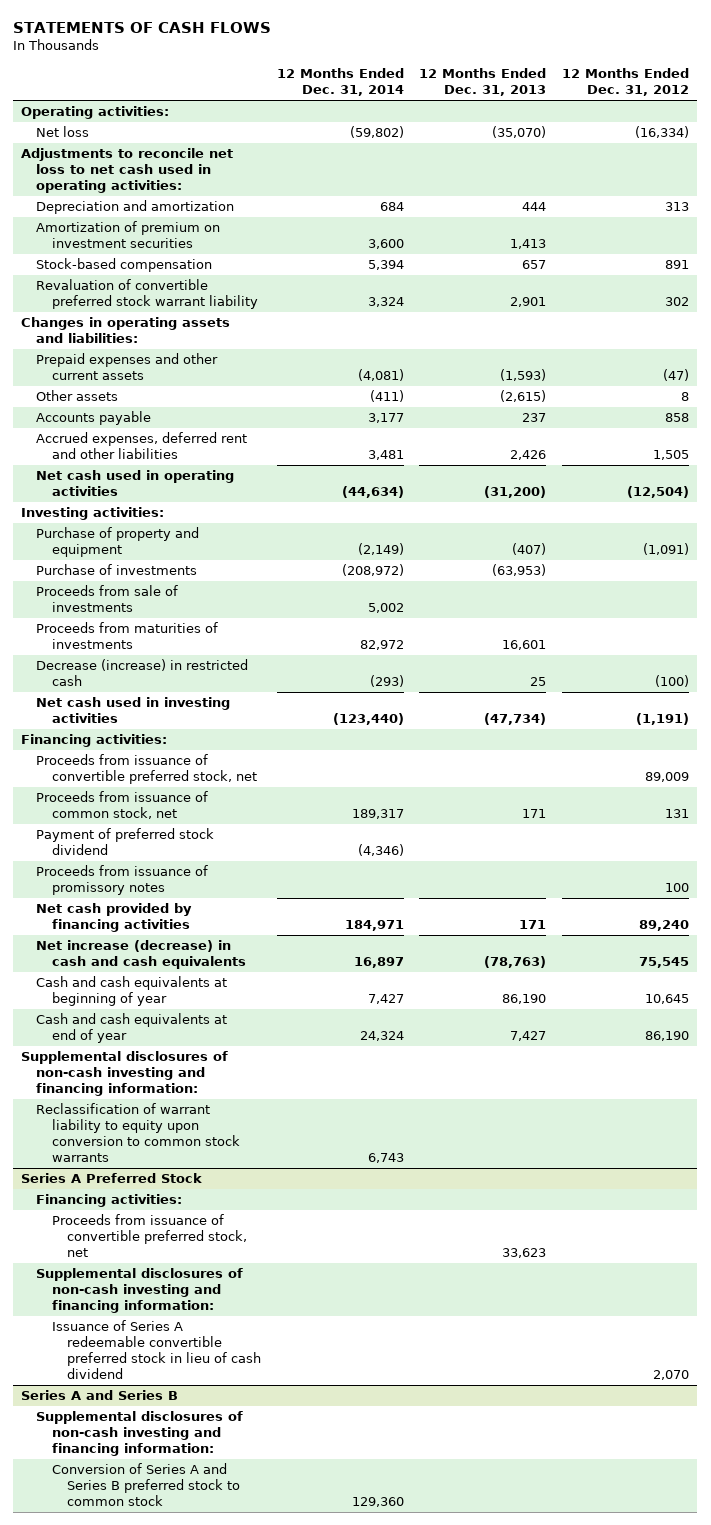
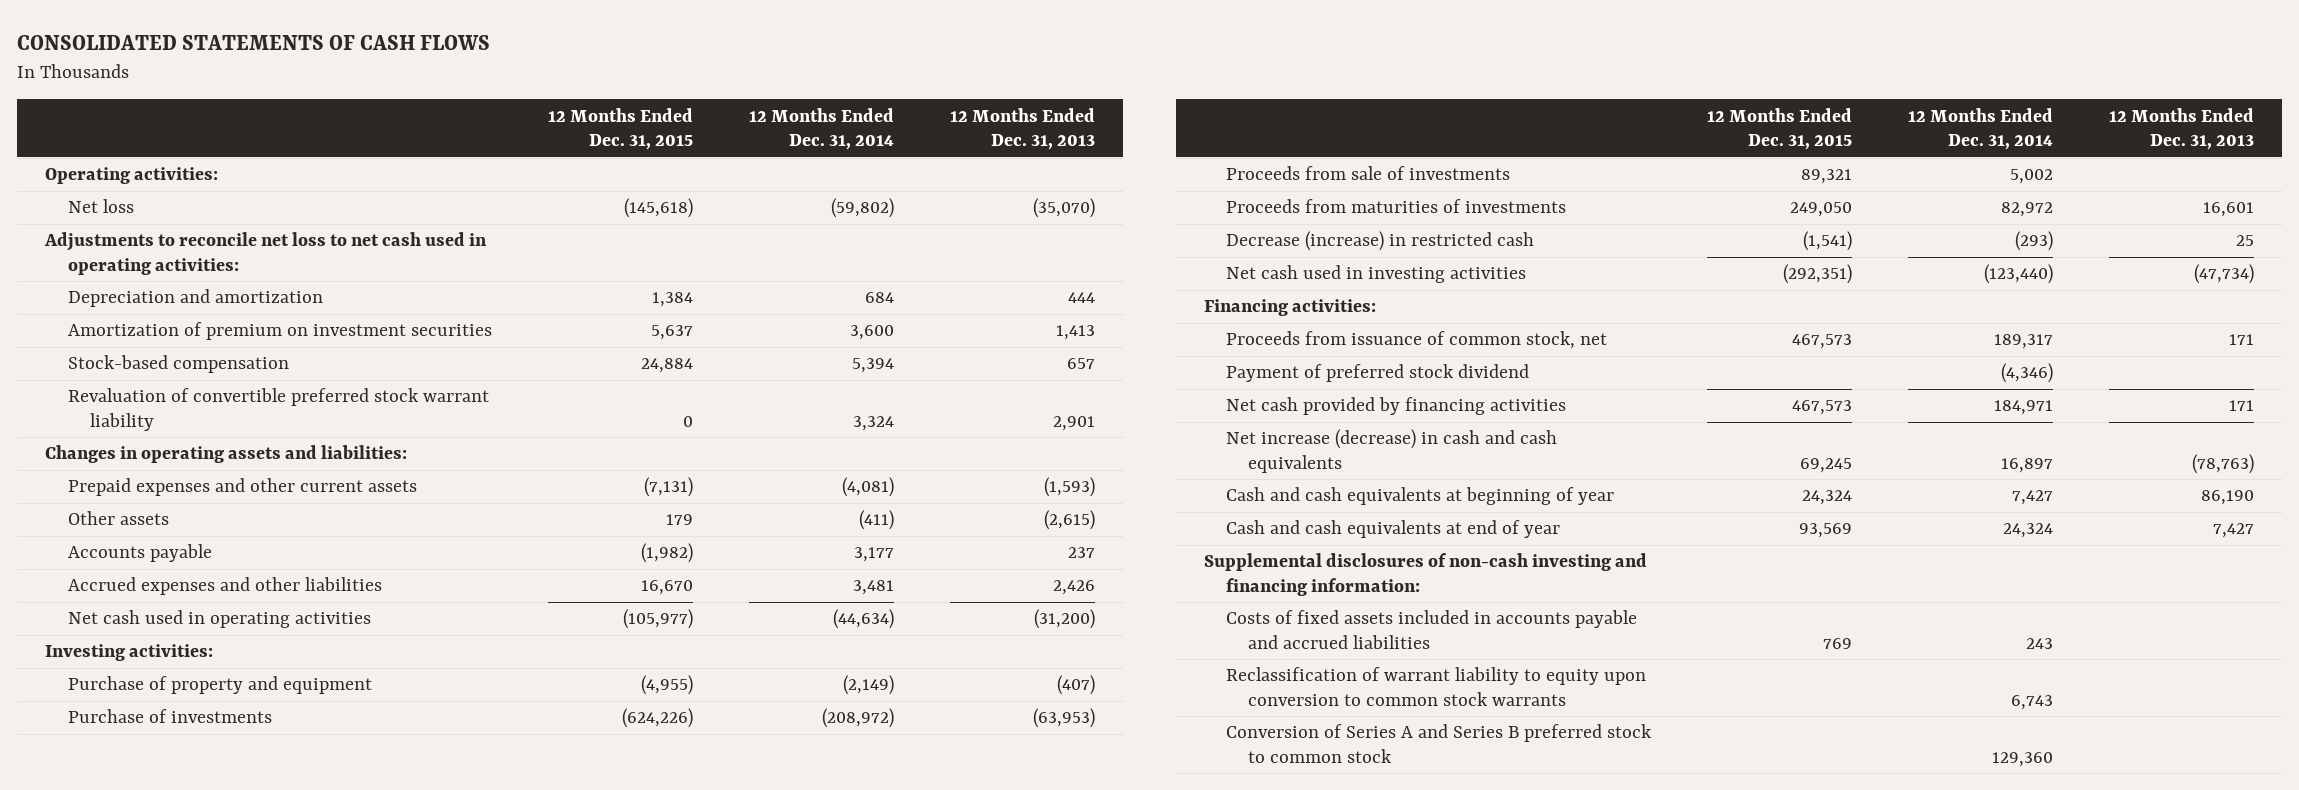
- STATEMENTS OF CASH FLOWS
+ CONSOLIDATED STATEMENTS OF CASH FLOWS
- | 12 Months Ended Dec. 31, 2014 | 12 Months Ended Dec. 31, 2013 | 12 Months Ended Dec. 31, 2012
+ | 12 Months Ended Dec. 31, 2015 | 12 Months Ended Dec. 31, 2014 | 12 Months Ended Dec. 31, 2013
- Accrued expenses, deferred rent and other liabilities | 3,481 | 2,426 | 1,505
+ Accrued expenses and other liabilities | 16,670 | 3,481 | 2,426
- Proceeds from issuance of convertible preferred stock, net | | | 89,009
- Proceeds from issuance of promissory notes | | | 100
+ Costs of fixed assets included in accounts payable and accrued liabilities | 769 | 243 |
- Series A Preferred Stock
- Financing activities:
- Proceeds from issuance of convertible preferred stock, net | | 33,623 |
- Supplemental disclosures of non-cash investing and financing information:
- Issuance of Series A redeemable convertible preferred stock in lieu of cash dividend | | | 2,070
- Series A and Series B
- Supplemental disclosures of non-cash investing and financing information:

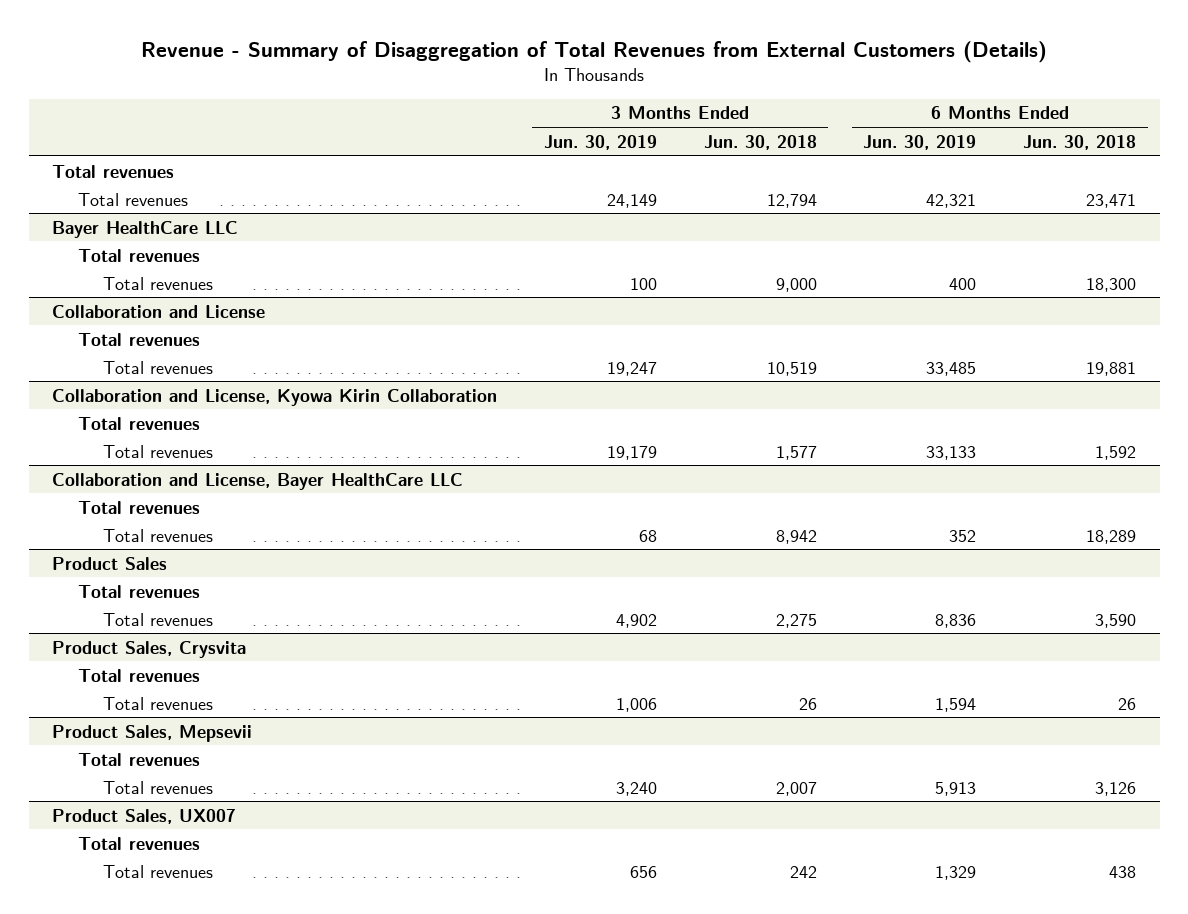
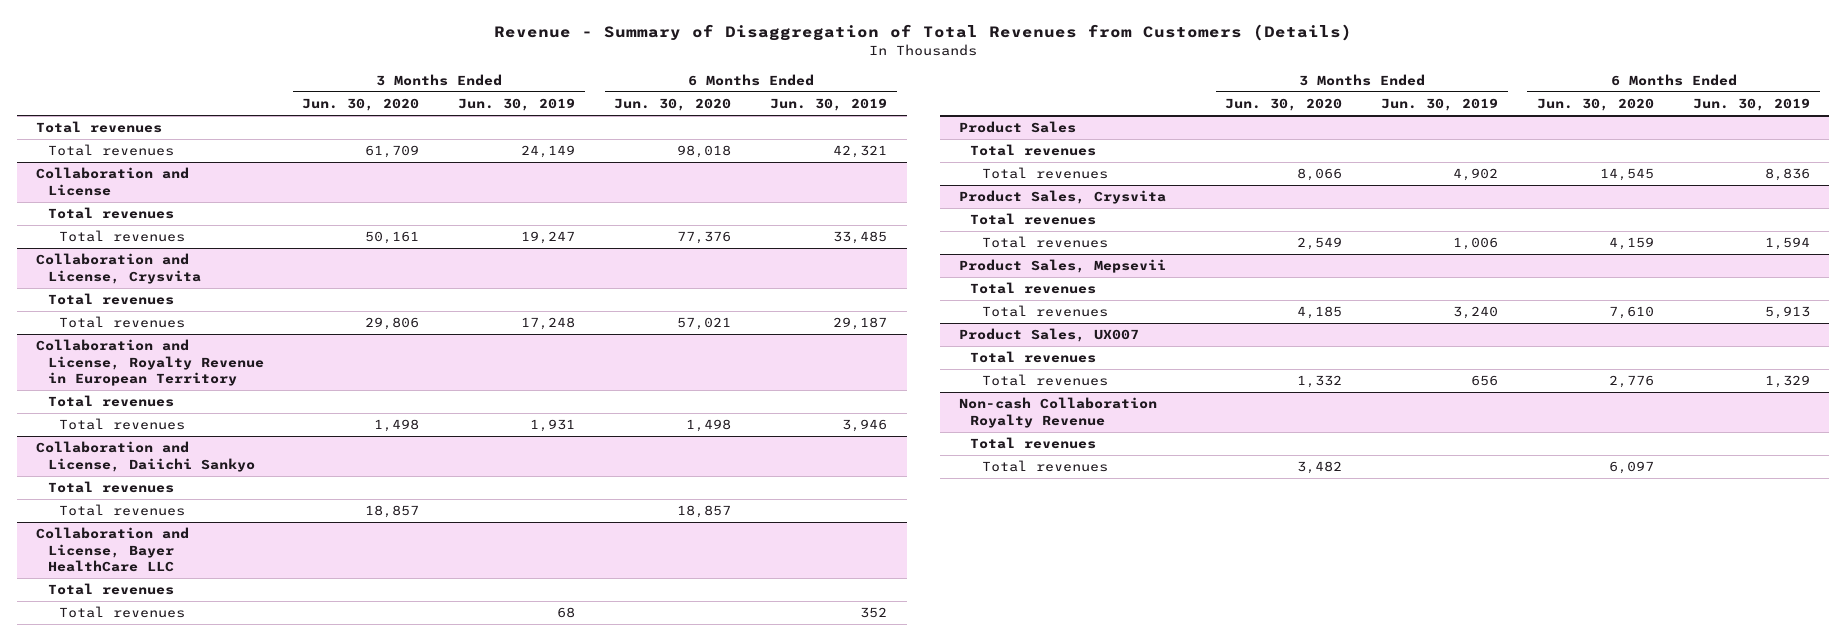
- Revenue - Summary of Disaggregation of Total Revenues from External Customers (Details)
+ Revenue - Summary of Disaggregation of Total Revenues from Customers (Details)
- | 3 Months Ended Jun. 30, 2019 | 3 Months Ended Jun. 30, 2018 | 6 Months Ended Jun. 30, 2019 | 6 Months Ended Jun. 30, 2018
+ | 3 Months Ended Jun. 30, 2020 | 3 Months Ended Jun. 30, 2019 | 6 Months Ended Jun. 30, 2020 | 6 Months Ended Jun. 30, 2019
- Bayer HealthCare LLC
- Total revenues
- Total revenues | 100 | 9,000 | 400 | 18,300
- Collaboration and License, Kyowa Kirin Collaboration
+ Collaboration and License, Crysvita
- Total revenues | 19,179 | 1,577 | 33,133 | 1,592
+ Total revenues | 29,806 | 17,248 | 57,021 | 29,187
+ Collaboration and License, Royalty Revenue in European Territory
+ Total revenues
+ Total revenues | 1,498 | 1,931 | 1,498 | 3,946
+ Collaboration and License, Daiichi Sankyo
+ Total revenues
+ Total revenues | 18,857 | | 18,857 |
+ Non-cash Collaboration Royalty Revenue
+ Total revenues
+ Total revenues | 3,482 | | 6,097 |

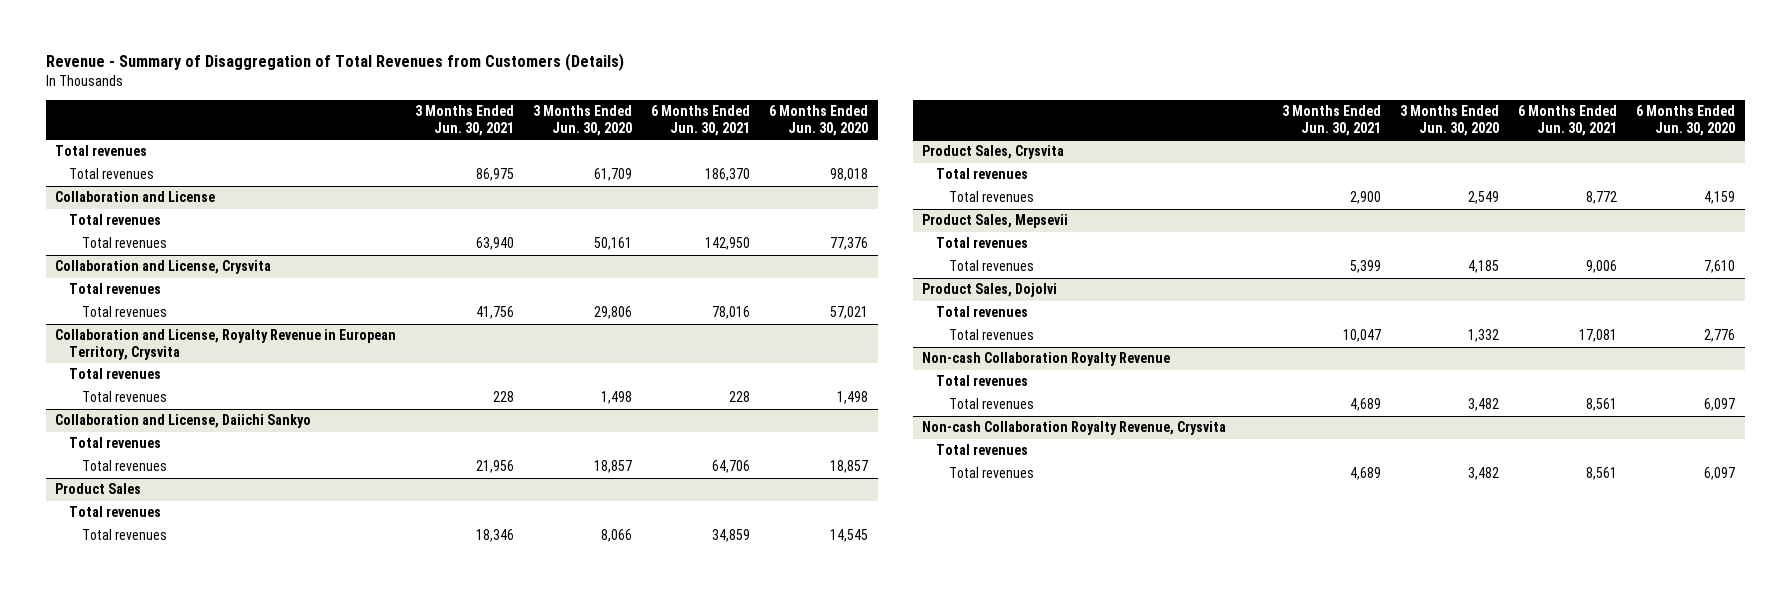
- | 3 Months Ended Jun. 30, 2020 | 3 Months Ended Jun. 30, 2019 | 6 Months Ended Jun. 30, 2020 | 6 Months Ended Jun. 30, 2019
+ | 3 Months Ended Jun. 30, 2021 | 3 Months Ended Jun. 30, 2020 | 6 Months Ended Jun. 30, 2021 | 6 Months Ended Jun. 30, 2020
- Collaboration and License, Royalty Revenue in European Territory
+ Collaboration and License, Royalty Revenue in European Territory, Crysvita
- Collaboration and License, Bayer HealthCare LLC
- Total revenues
- Total revenues | | 68 | | 352
- Product Sales, UX007
+ Product Sales, Dojolvi
+ Non-cash Collaboration Royalty Revenue, Crysvita
+ Total revenues
+ Total revenues | 4,689 | 3,482 | 8,561 | 6,097

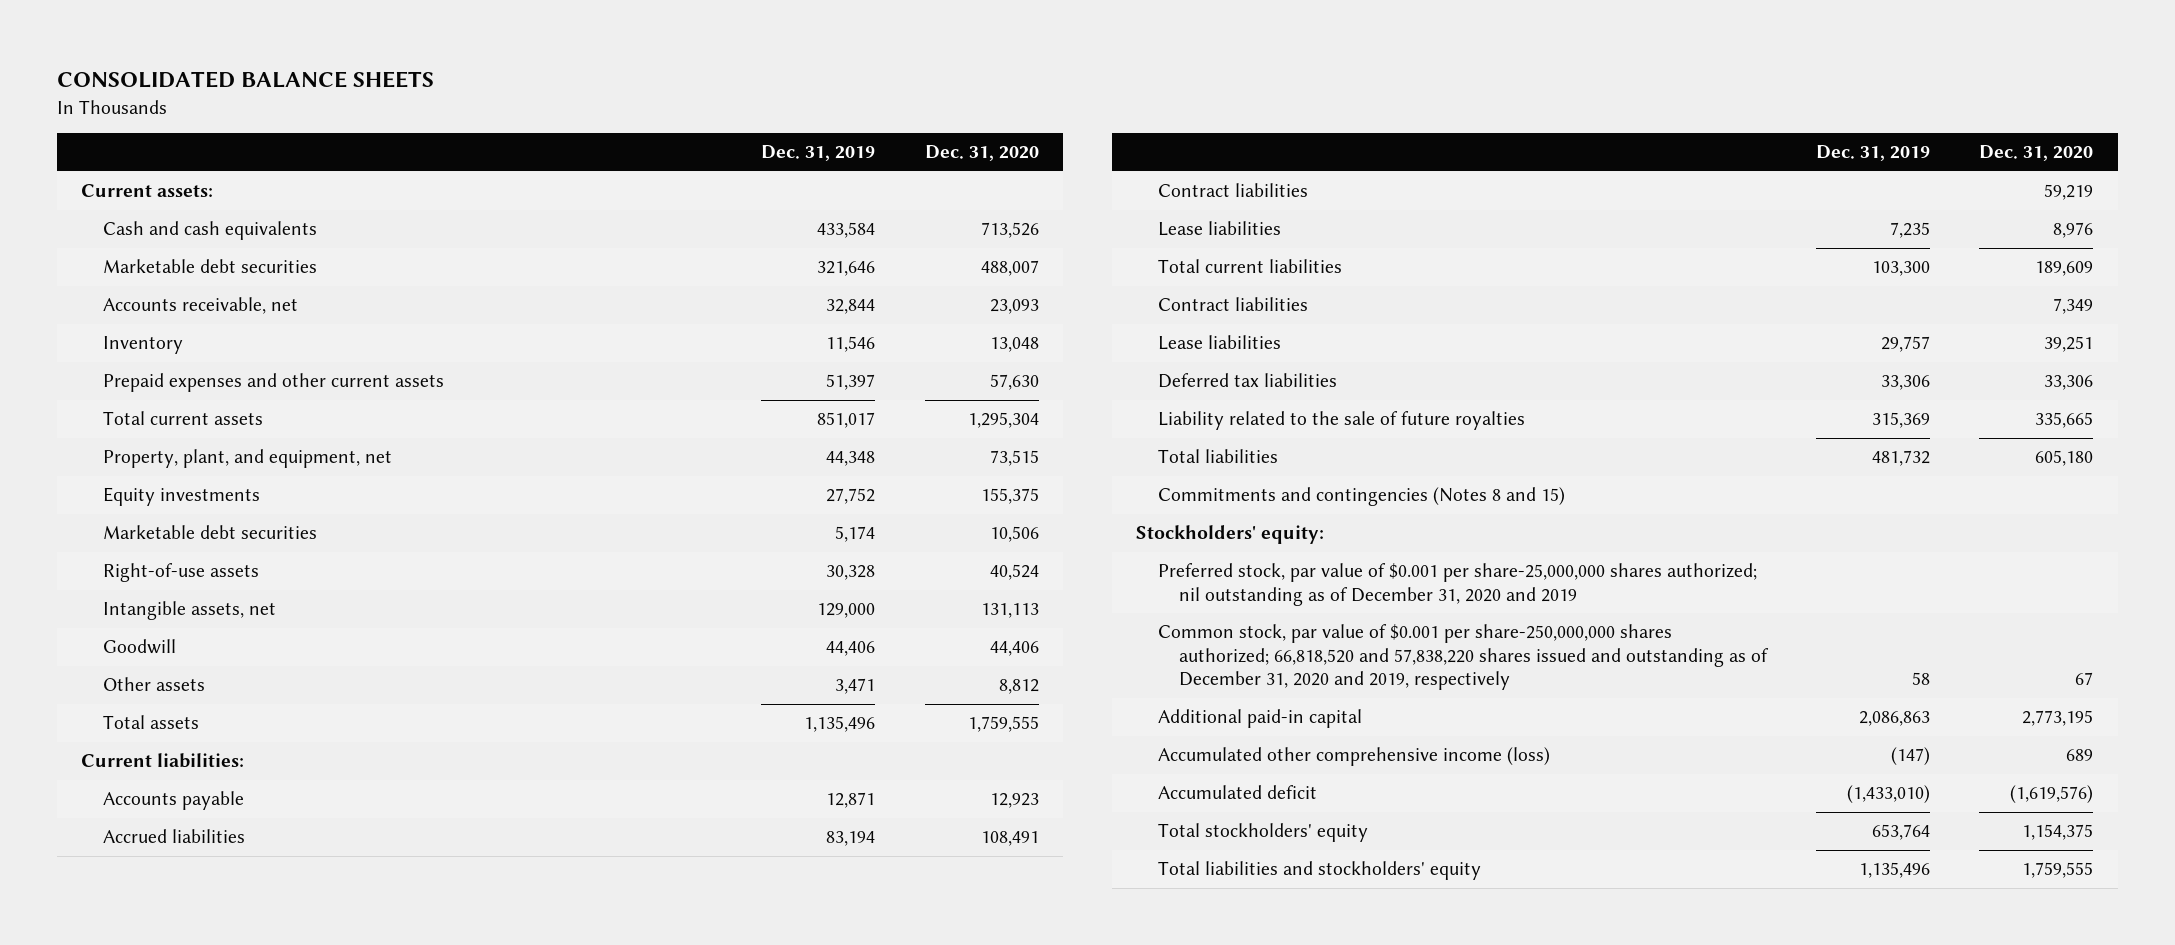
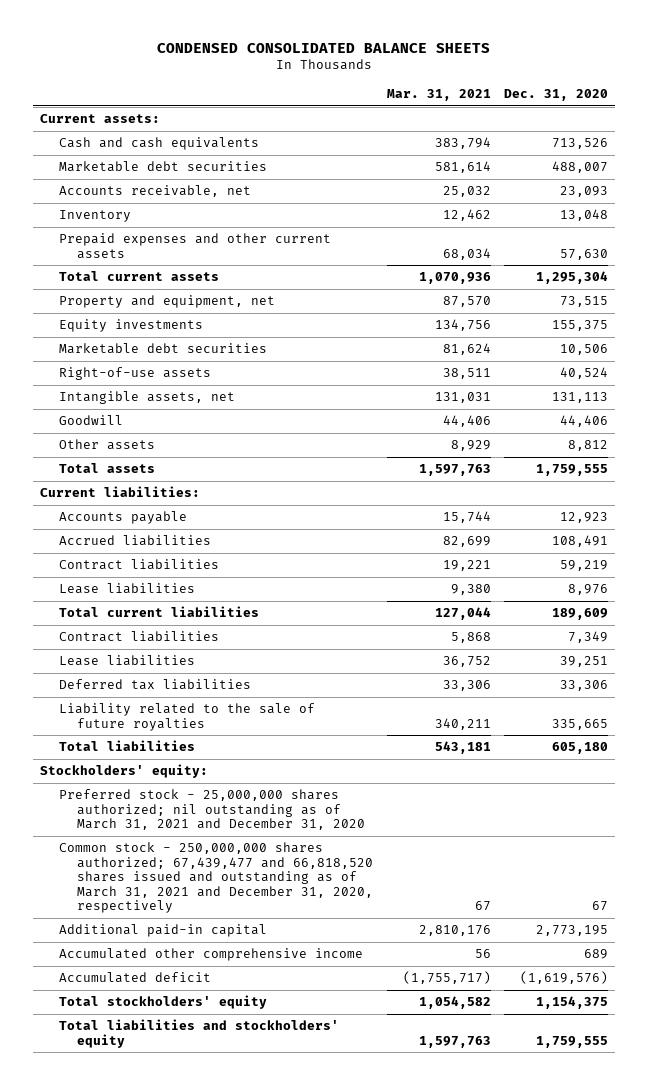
- CONSOLIDATED BALANCE SHEETS
+ CONDENSED CONSOLIDATED BALANCE SHEETS
- | Dec. 31, 2019 | Dec. 31, 2020
+ | Mar. 31, 2021 | Dec. 31, 2020
- Property, plant, and equipment, net | 44,348 | 73,515
+ Property and equipment, net | 87,570 | 73,515
- Commitments and contingencies (Notes 8 and 15)
- Preferred stock, par value of $0.001 per share-25,000,000 shares authorized; nil outstanding as of December 31, 2020 and 2019
- Common stock, par value of $0.001 per share-250,000,000 shares authorized; 66,818,520 and 57,838,220 shares issued and outstanding as of December 31, 2020 and 2019, respectively | 58 | 67
+ Preferred stock - 25,000,000 shares authorized; nil outstanding as of March 31, 2021 and December 31, 2020
+ Common stock - 250,000,000 shares authorized; 67,439,477 and 66,818,520 shares issued and outstanding as of March 31, 2021 and December 31, 2020, respectively | 67 | 67
- Accumulated other comprehensive income (loss) | (147) | 689
+ Accumulated other comprehensive income | 56 | 689

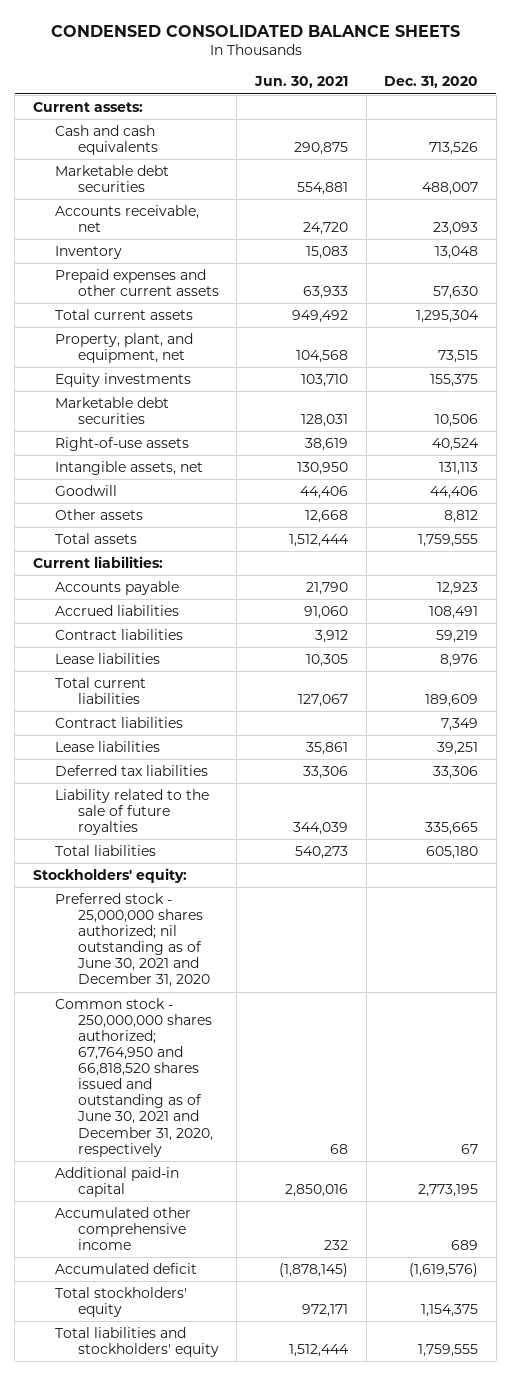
- | Mar. 31, 2021 | Dec. 31, 2020
+ | Jun. 30, 2021 | Dec. 31, 2020
- Property and equipment, net | 87,570 | 73,515
+ Property, plant, and equipment, net | 104,568 | 73,515
- Preferred stock - 25,000,000 shares authorized; nil outstanding as of March 31, 2021 and December 31, 2020
- Common stock - 250,000,000 shares authorized; 67,439,477 and 66,818,520 shares issued and outstanding as of March 31, 2021 and December 31, 2020, respectively | 67 | 67
+ Preferred stock - 25,000,000 shares authorized; nil outstanding as of June 30, 2021 and December 31, 2020
+ Common stock - 250,000,000 shares authorized; 67,764,950 and 66,818,520 shares issued and outstanding as of June 30, 2021 and December 31, 2020, respectively | 68 | 67

